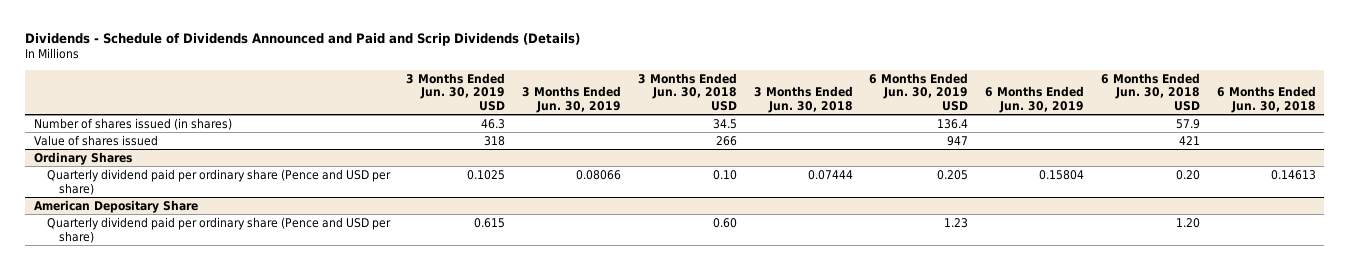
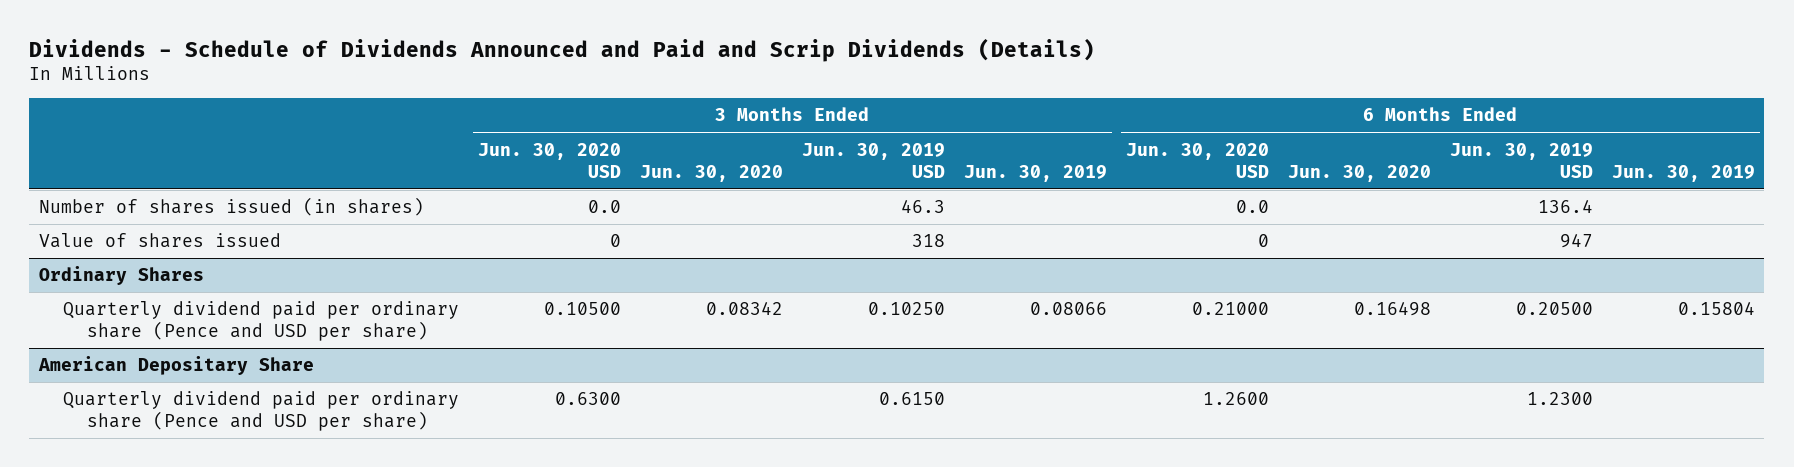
- | 3 Months Ended Jun. 30, 2019 USD | 3 Months Ended Jun. 30, 2019 | 3 Months Ended Jun. 30, 2018 USD | 3 Months Ended Jun. 30, 2018 | 6 Months Ended Jun. 30, 2019 USD | 6 Months Ended Jun. 30, 2019 | 6 Months Ended Jun. 30, 2018 USD | 6 Months Ended Jun. 30, 2018
+ | 3 Months Ended Jun. 30, 2020 USD | 3 Months Ended Jun. 30, 2020 | 3 Months Ended Jun. 30, 2019 USD | 3 Months Ended Jun. 30, 2019 | 6 Months Ended Jun. 30, 2020 USD | 6 Months Ended Jun. 30, 2020 | 6 Months Ended Jun. 30, 2019 USD | 6 Months Ended Jun. 30, 2019
@ Ordinary Shares
- Quarterly dividend paid per ordinary share (Pence and USD per share) | 0.1025 | 0.08066 | 0.10 | 0.07444 | 0.205 | 0.15804 | 0.20 | 0.14613
+ Quarterly dividend paid per ordinary share (Pence and USD per share) | 0.10500 | 0.08342 | 0.10250 | 0.08066 | 0.21000 | 0.16498 | 0.20500 | 0.15804
@ American Depositary Share
- Quarterly dividend paid per ordinary share (Pence and USD per share) | 0.615 | | 0.60 | | 1.23 | | 1.20 |
+ Quarterly dividend paid per ordinary share (Pence and USD per share) | 0.6300 | | 0.6150 | | 1.2600 | | 1.2300 |

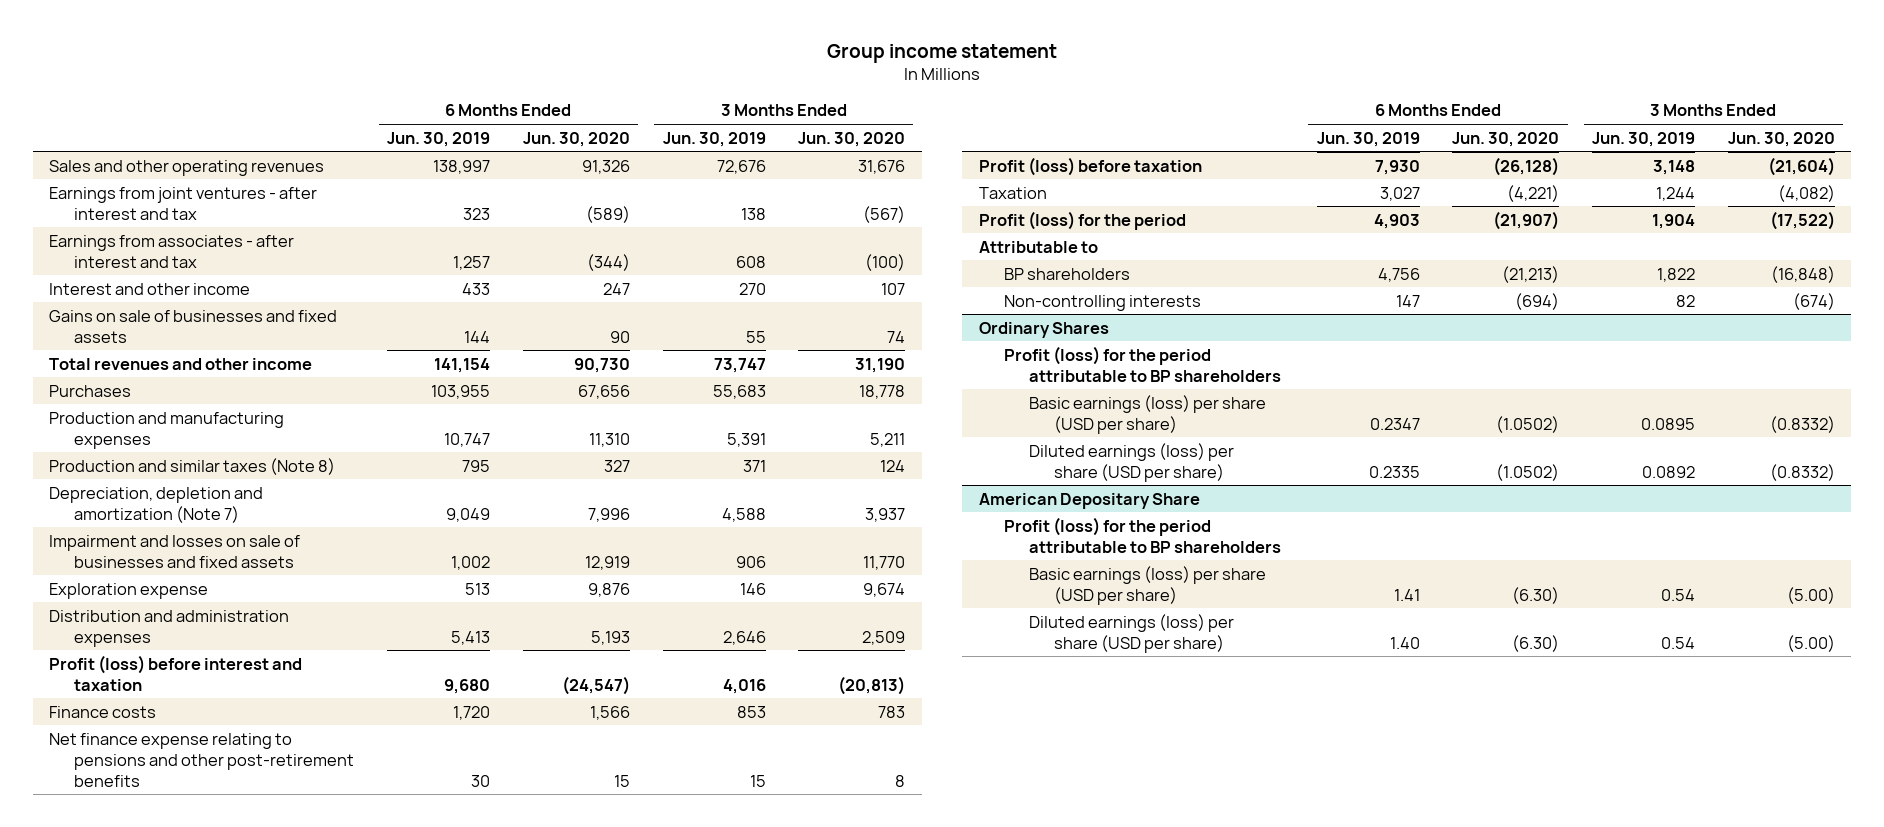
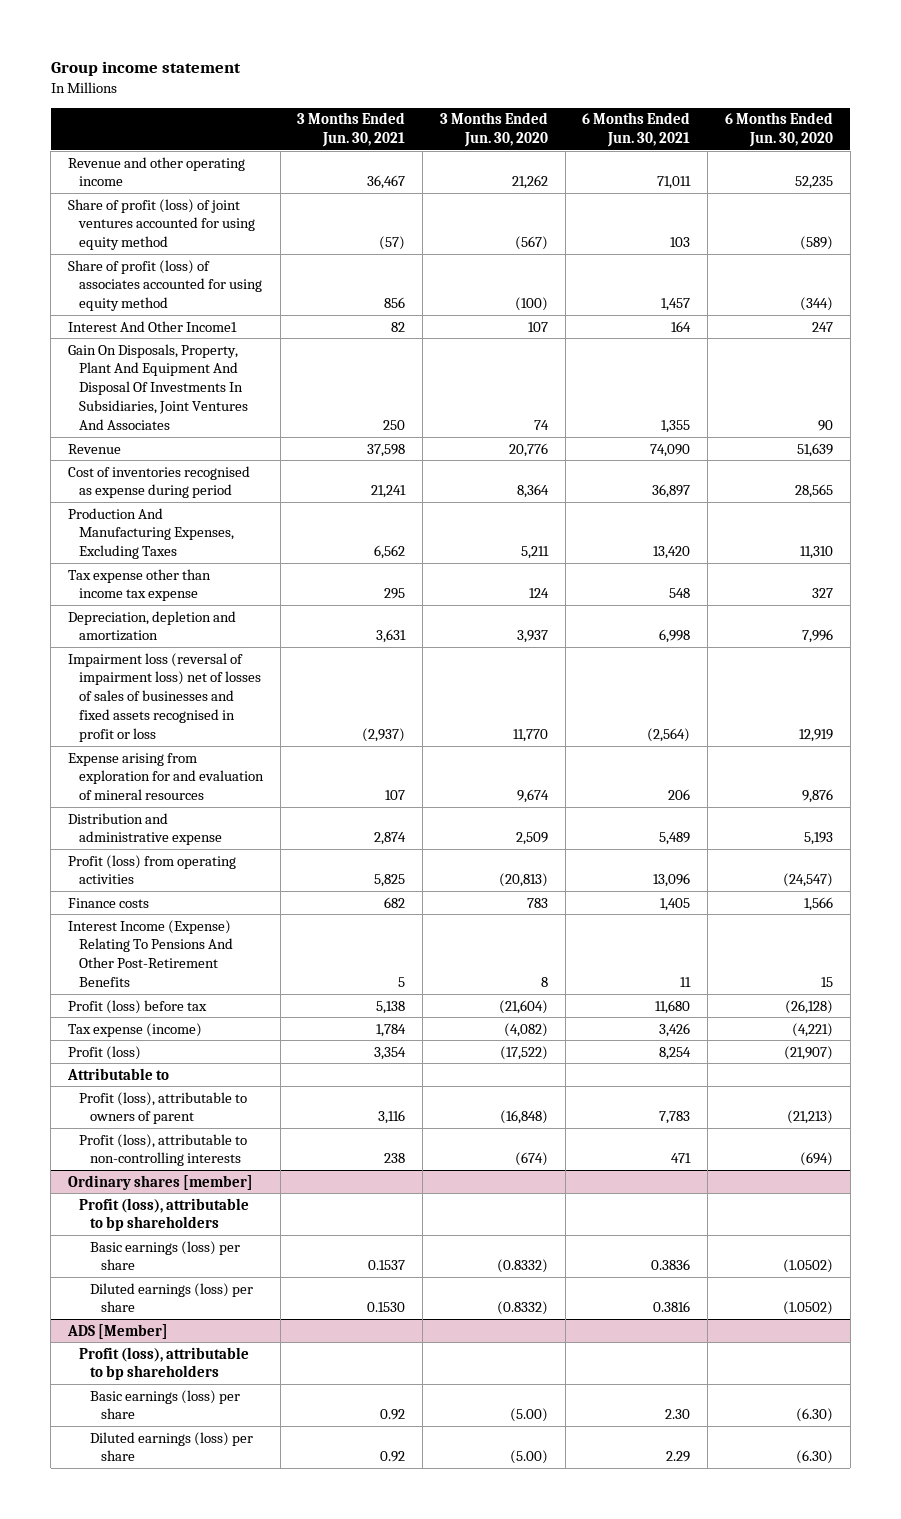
- | 6 Months Ended Jun. 30, 2019 | 6 Months Ended Jun. 30, 2020 | 3 Months Ended Jun. 30, 2019 | 3 Months Ended Jun. 30, 2020
+ | 3 Months Ended Jun. 30, 2021 | 3 Months Ended Jun. 30, 2020 | 6 Months Ended Jun. 30, 2021 | 6 Months Ended Jun. 30, 2020
- Sales and other operating revenues | 138,997 | 91,326 | 72,676 | 31,676
- Earnings from joint ventures - after interest and tax | 323 | (589) | 138 | (567)
- Earnings from associates - after interest and tax | 1,257 | (344) | 608 | (100)
- Interest and other income | 433 | 247 | 270 | 107
- Gains on sale of businesses and fixed assets | 144 | 90 | 55 | 74
- Total revenues and other income | 141,154 | 90,730 | 73,747 | 31,190
- Purchases | 103,955 | 67,656 | 55,683 | 18,778
- Production and manufacturing expenses | 10,747 | 11,310 | 5,391 | 5,211
- Production and similar taxes (Note 8) | 795 | 327 | 371 | 124
- Depreciation, depletion and amortization (Note 7) | 9,049 | 7,996 | 4,588 | 3,937
- Impairment and losses on sale of businesses and fixed assets | 1,002 | 12,919 | 906 | 11,770
- Exploration expense | 513 | 9,876 | 146 | 9,674
- Distribution and administration expenses | 5,413 | 5,193 | 2,646 | 2,509
- Profit (loss) before interest and taxation | 9,680 | (24,547) | 4,016 | (20,813)
+ Revenue and other operating income | 36,467 | 21,262 | 71,011 | 52,235
+ Share of profit (loss) of joint ventures accounted for using equity method | (57) | (567) | 103 | (589)
+ Share of profit (loss) of associates accounted for using equity method | 856 | (100) | 1,457 | (344)
+ Interest And Other Income1 | 82 | 107 | 164 | 247
+ Gain On Disposals, Property, Plant And Equipment And Disposal Of Investments In Subsidiaries, Joint Ventures And Associates | 250 | 74 | 1,355 | 90
+ Revenue | 37,598 | 20,776 | 74,090 | 51,639
+ Cost of inventories recognised as expense during period | 21,241 | 8,364 | 36,897 | 28,565
+ Production And Manufacturing Expenses, Excluding Taxes | 6,562 | 5,211 | 13,420 | 11,310
+ Tax expense other than income tax expense | 295 | 124 | 548 | 327
+ Depreciation, depletion and amortization | 3,631 | 3,937 | 6,998 | 7,996
+ Impairment loss (reversal of impairment loss) net of losses of sales of businesses and fixed assets recognised in profit or loss | (2,937) | 11,770 | (2,564) | 12,919
+ Expense arising from exploration for and evaluation of mineral resources | 107 | 9,674 | 206 | 9,876
+ Distribution and administrative expense | 2,874 | 2,509 | 5,489 | 5,193
+ Profit (loss) from operating activities | 5,825 | (20,813) | 13,096 | (24,547)
- Net finance expense relating to pensions and other post-retirement benefits | 30 | 15 | 15 | 8
- Profit (loss) before taxation | 7,930 | (26,128) | 3,148 | (21,604)
- Taxation | 3,027 | (4,221) | 1,244 | (4,082)
- Profit (loss) for the period | 4,903 | (21,907) | 1,904 | (17,522)
+ Interest Income (Expense) Relating To Pensions And Other Post-Retirement Benefits | 5 | 8 | 11 | 15
+ Profit (loss) before tax | 5,138 | (21,604) | 11,680 | (26,128)
+ Tax expense (income) | 1,784 | (4,082) | 3,426 | (4,221)
+ Profit (loss) | 3,354 | (17,522) | 8,254 | (21,907)
- BP shareholders | 4,756 | (21,213) | 1,822 | (16,848)
- Non-controlling interests | 147 | (694) | 82 | (674)
- Ordinary Shares
- Profit (loss) for the period attributable to BP shareholders
- Basic earnings (loss) per share (USD per share) | 0.2347 | (1.0502) | 0.0895 | (0.8332)
- Diluted earnings (loss) per share (USD per share) | 0.2335 | (1.0502) | 0.0892 | (0.8332)
- American Depositary Share
- Profit (loss) for the period attributable to BP shareholders
- Basic earnings (loss) per share (USD per share) | 1.41 | (6.30) | 0.54 | (5.00)
- Diluted earnings (loss) per share (USD per share) | 1.40 | (6.30) | 0.54 | (5.00)
+ Profit (loss), attributable to owners of parent | 3,116 | (16,848) | 7,783 | (21,213)
+ Profit (loss), attributable to non-controlling interests | 238 | (674) | 471 | (694)
+ Ordinary shares [member]
+ Profit (loss), attributable to bp shareholders
+ Basic earnings (loss) per share | 0.1537 | (0.8332) | 0.3836 | (1.0502)
+ Diluted earnings (loss) per share | 0.1530 | (0.8332) | 0.3816 | (1.0502)
+ ADS [Member]
+ Profit (loss), attributable to bp shareholders
+ Basic earnings (loss) per share | 0.92 | (5.00) | 2.30 | (6.30)
+ Diluted earnings (loss) per share | 0.92 | (5.00) | 2.29 | (6.30)

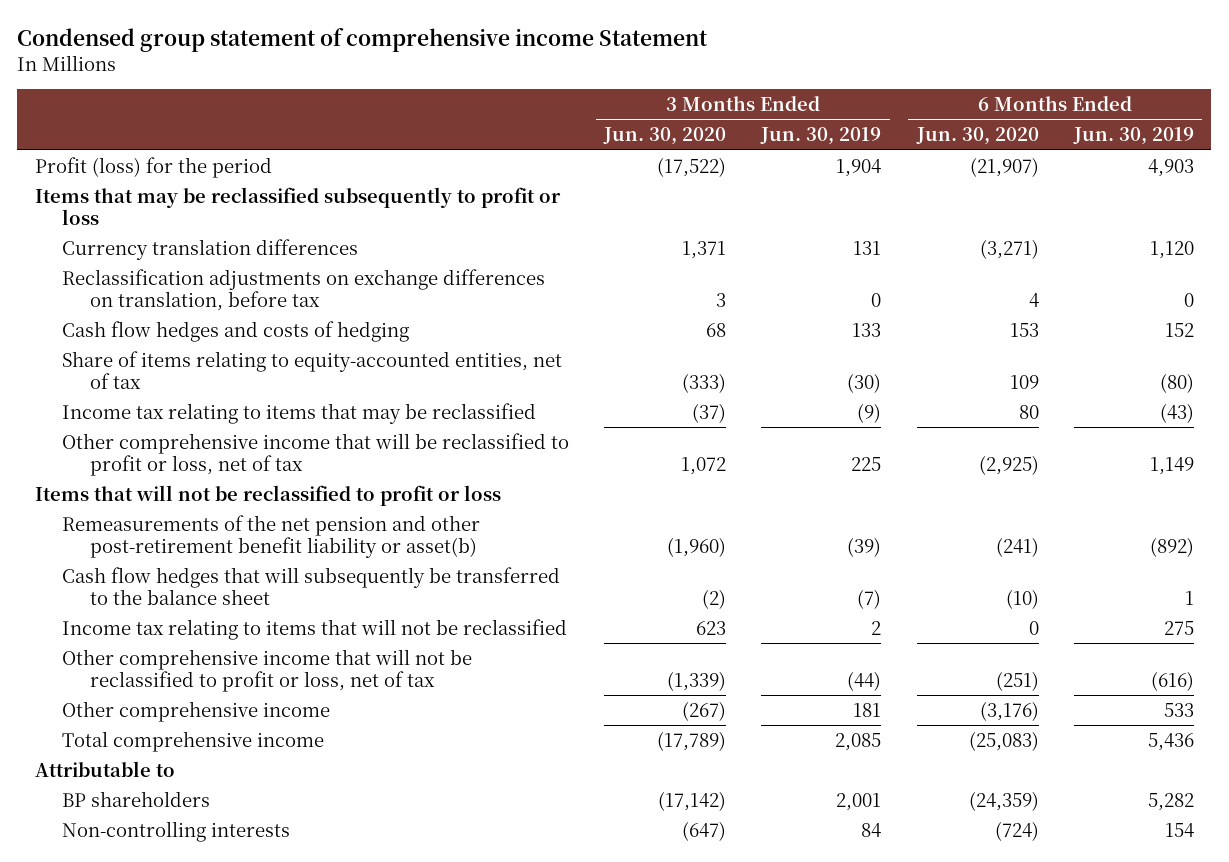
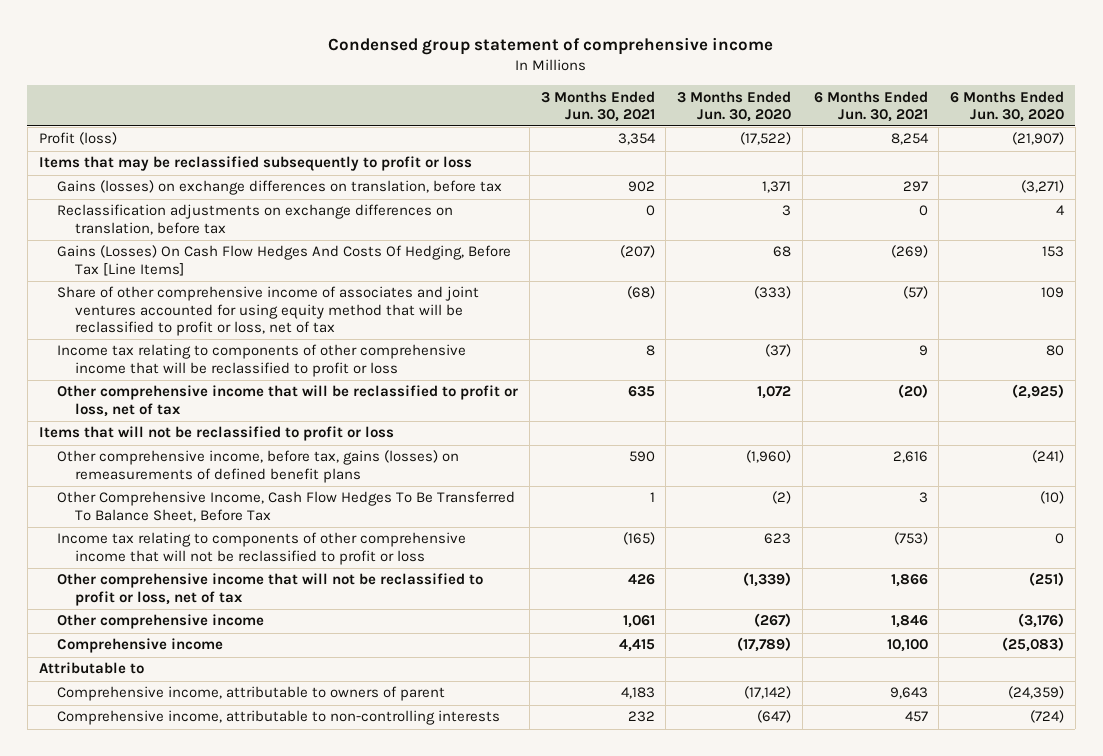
- Condensed group statement of comprehensive income Statement
+ Condensed group statement of comprehensive income
- | 3 Months Ended Jun. 30, 2020 | 3 Months Ended Jun. 30, 2019 | 6 Months Ended Jun. 30, 2020 | 6 Months Ended Jun. 30, 2019
+ | 3 Months Ended Jun. 30, 2021 | 3 Months Ended Jun. 30, 2020 | 6 Months Ended Jun. 30, 2021 | 6 Months Ended Jun. 30, 2020
- Profit (loss) for the period | (17,522) | 1,904 | (21,907) | 4,903
+ Profit (loss) | 3,354 | (17,522) | 8,254 | (21,907)
- Currency translation differences | 1,371 | 131 | (3,271) | 1,120
+ Gains (losses) on exchange differences on translation, before tax | 902 | 1,371 | 297 | (3,271)
- Cash flow hedges and costs of hedging | 68 | 133 | 153 | 152
- Share of items relating to equity-accounted entities, net of tax | (333) | (30) | 109 | (80)
- Income tax relating to items that may be reclassified | (37) | (9) | 80 | (43)
+ Gains (Losses) On Cash Flow Hedges And Costs Of Hedging, Before Tax [Line Items] | (207) | 68 | (269) | 153
+ Share of other comprehensive income of associates and joint ventures accounted for using equity method that will be reclassified to profit or loss, net of tax | (68) | (333) | (57) | 109
+ Income tax relating to components of other comprehensive income that will be reclassified to profit or loss | 8 | (37) | 9 | 80
- Remeasurements of the net pension and other post-retirement benefit liability or asset(b) | (1,960) | (39) | (241) | (892)
- Cash flow hedges that will subsequently be transferred to the balance sheet | (2) | (7) | (10) | 1
- Income tax relating to items that will not be reclassified | 623 | 2 | 0 | 275
+ Other comprehensive income, before tax, gains (losses) on remeasurements of defined benefit plans | 590 | (1,960) | 2,616 | (241)
+ Other Comprehensive Income, Cash Flow Hedges To Be Transferred To Balance Sheet, Before Tax | 1 | (2) | 3 | (10)
+ Income tax relating to components of other comprehensive income that will not be reclassified to profit or loss | (165) | 623 | (753) | 0
- Total comprehensive income | (17,789) | 2,085 | (25,083) | 5,436
+ Comprehensive income | 4,415 | (17,789) | 10,100 | (25,083)
- BP shareholders | (17,142) | 2,001 | (24,359) | 5,282
- Non-controlling interests | (647) | 84 | (724) | 154
+ Comprehensive income, attributable to owners of parent | 4,183 | (17,142) | 9,643 | (24,359)
+ Comprehensive income, attributable to non-controlling interests | 232 | (647) | 457 | (724)

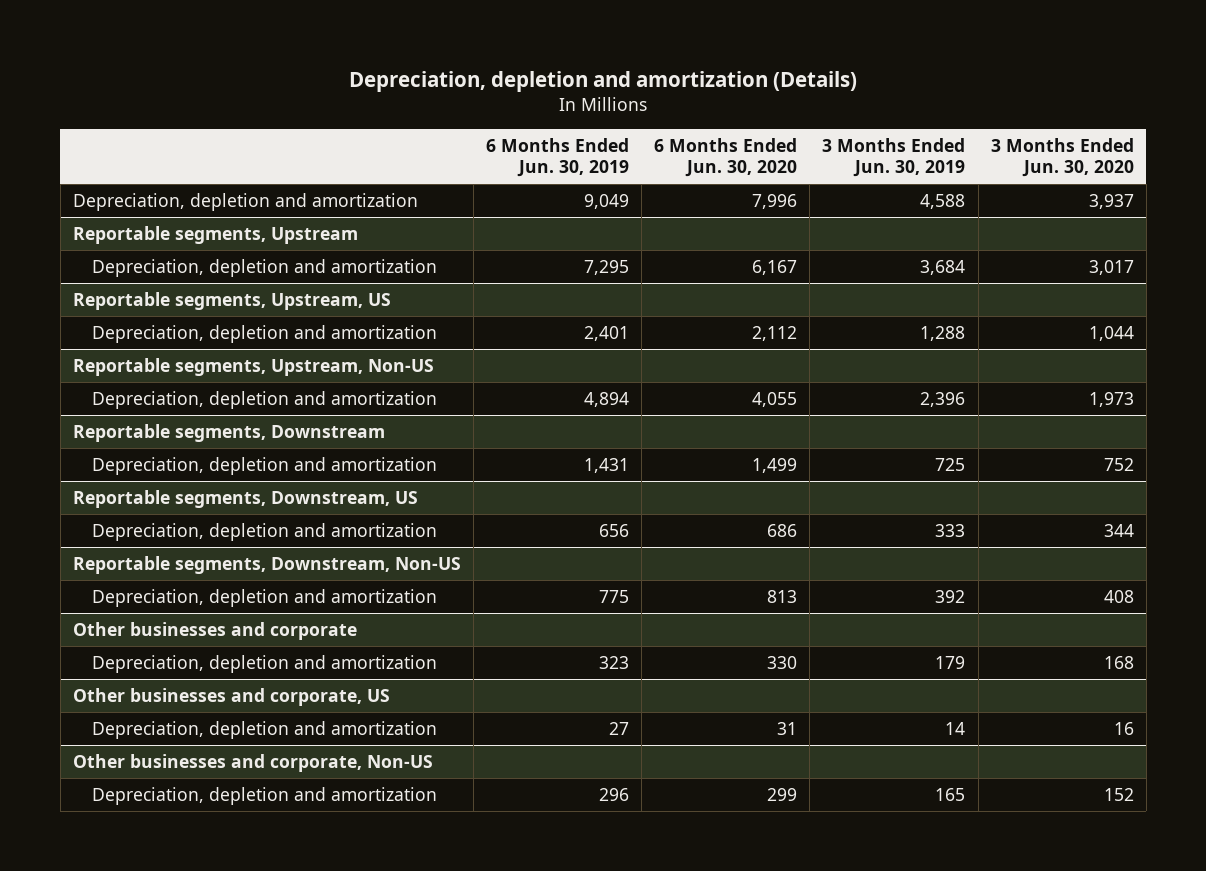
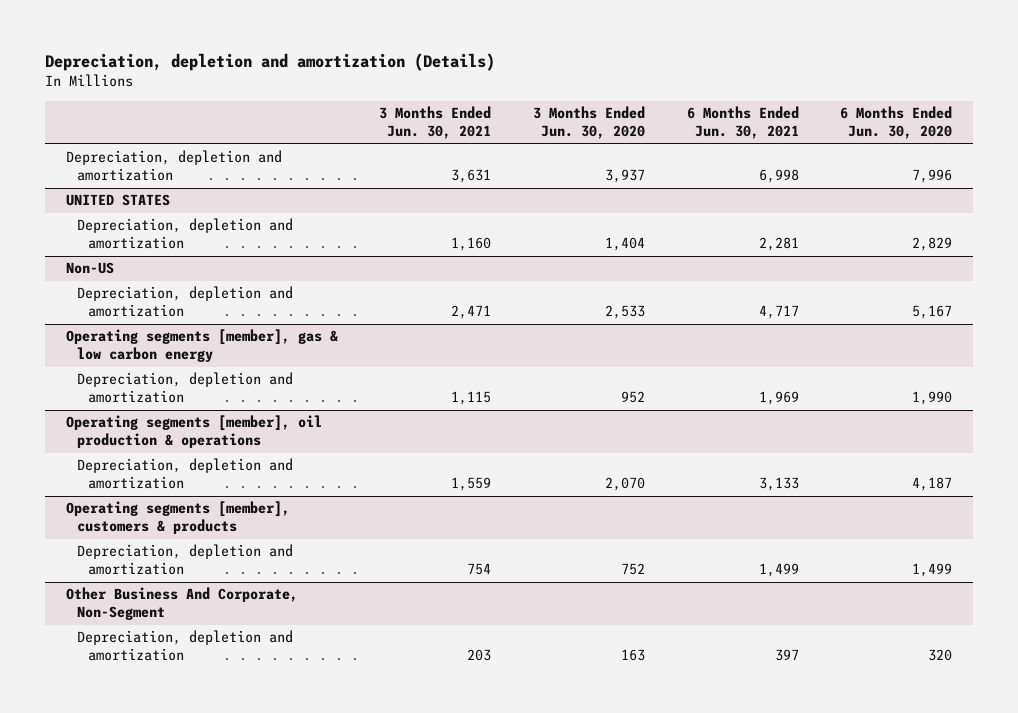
- | 6 Months Ended Jun. 30, 2019 | 6 Months Ended Jun. 30, 2020 | 3 Months Ended Jun. 30, 2019 | 3 Months Ended Jun. 30, 2020
+ | 3 Months Ended Jun. 30, 2021 | 3 Months Ended Jun. 30, 2020 | 6 Months Ended Jun. 30, 2021 | 6 Months Ended Jun. 30, 2020
- Reportable segments, Upstream
- Depreciation, depletion and amortization | 7,295 | 6,167 | 3,684 | 3,017
- Reportable segments, Upstream, US
- Depreciation, depletion and amortization | 2,401 | 2,112 | 1,288 | 1,044
- Reportable segments, Upstream, Non-US
- Depreciation, depletion and amortization | 4,894 | 4,055 | 2,396 | 1,973
- Reportable segments, Downstream
+ UNITED STATES
+ Depreciation, depletion and amortization | 1,160 | 1,404 | 2,281 | 2,829
+ Non-US
+ Depreciation, depletion and amortization | 2,471 | 2,533 | 4,717 | 5,167
+ Operating segments [member], gas & low carbon energy
+ Depreciation, depletion and amortization | 1,115 | 952 | 1,969 | 1,990
+ Operating segments [member], oil production & operations
+ Depreciation, depletion and amortization | 1,559 | 2,070 | 3,133 | 4,187
+ Operating segments [member], customers & products
- Reportable segments, Downstream, US
- Depreciation, depletion and amortization | 656 | 686 | 333 | 344
- Reportable segments, Downstream, Non-US
- Depreciation, depletion and amortization | 775 | 813 | 392 | 408
- Other businesses and corporate
- Depreciation, depletion and amortization | 323 | 330 | 179 | 168
- Other businesses and corporate, US
- Depreciation, depletion and amortization | 27 | 31 | 14 | 16
- Other businesses and corporate, Non-US
- Depreciation, depletion and amortization | 296 | 299 | 165 | 152
+ Other Business And Corporate, Non-Segment
+ Depreciation, depletion and amortization | 203 | 163 | 397 | 320

